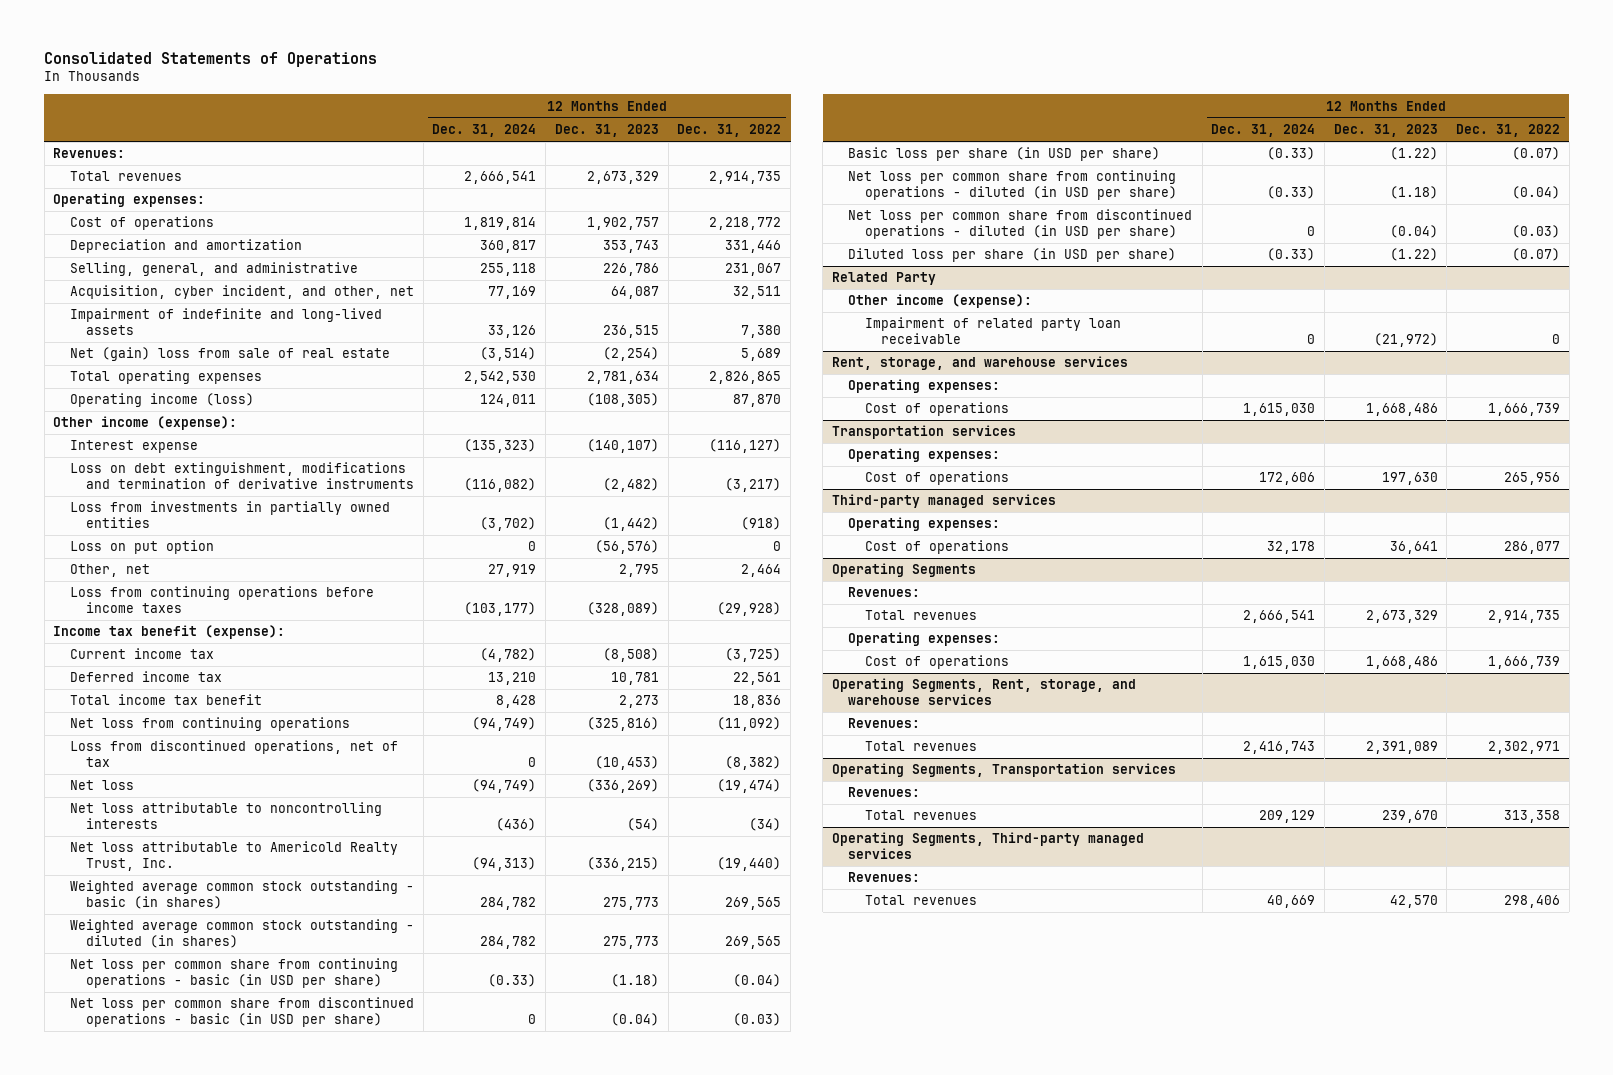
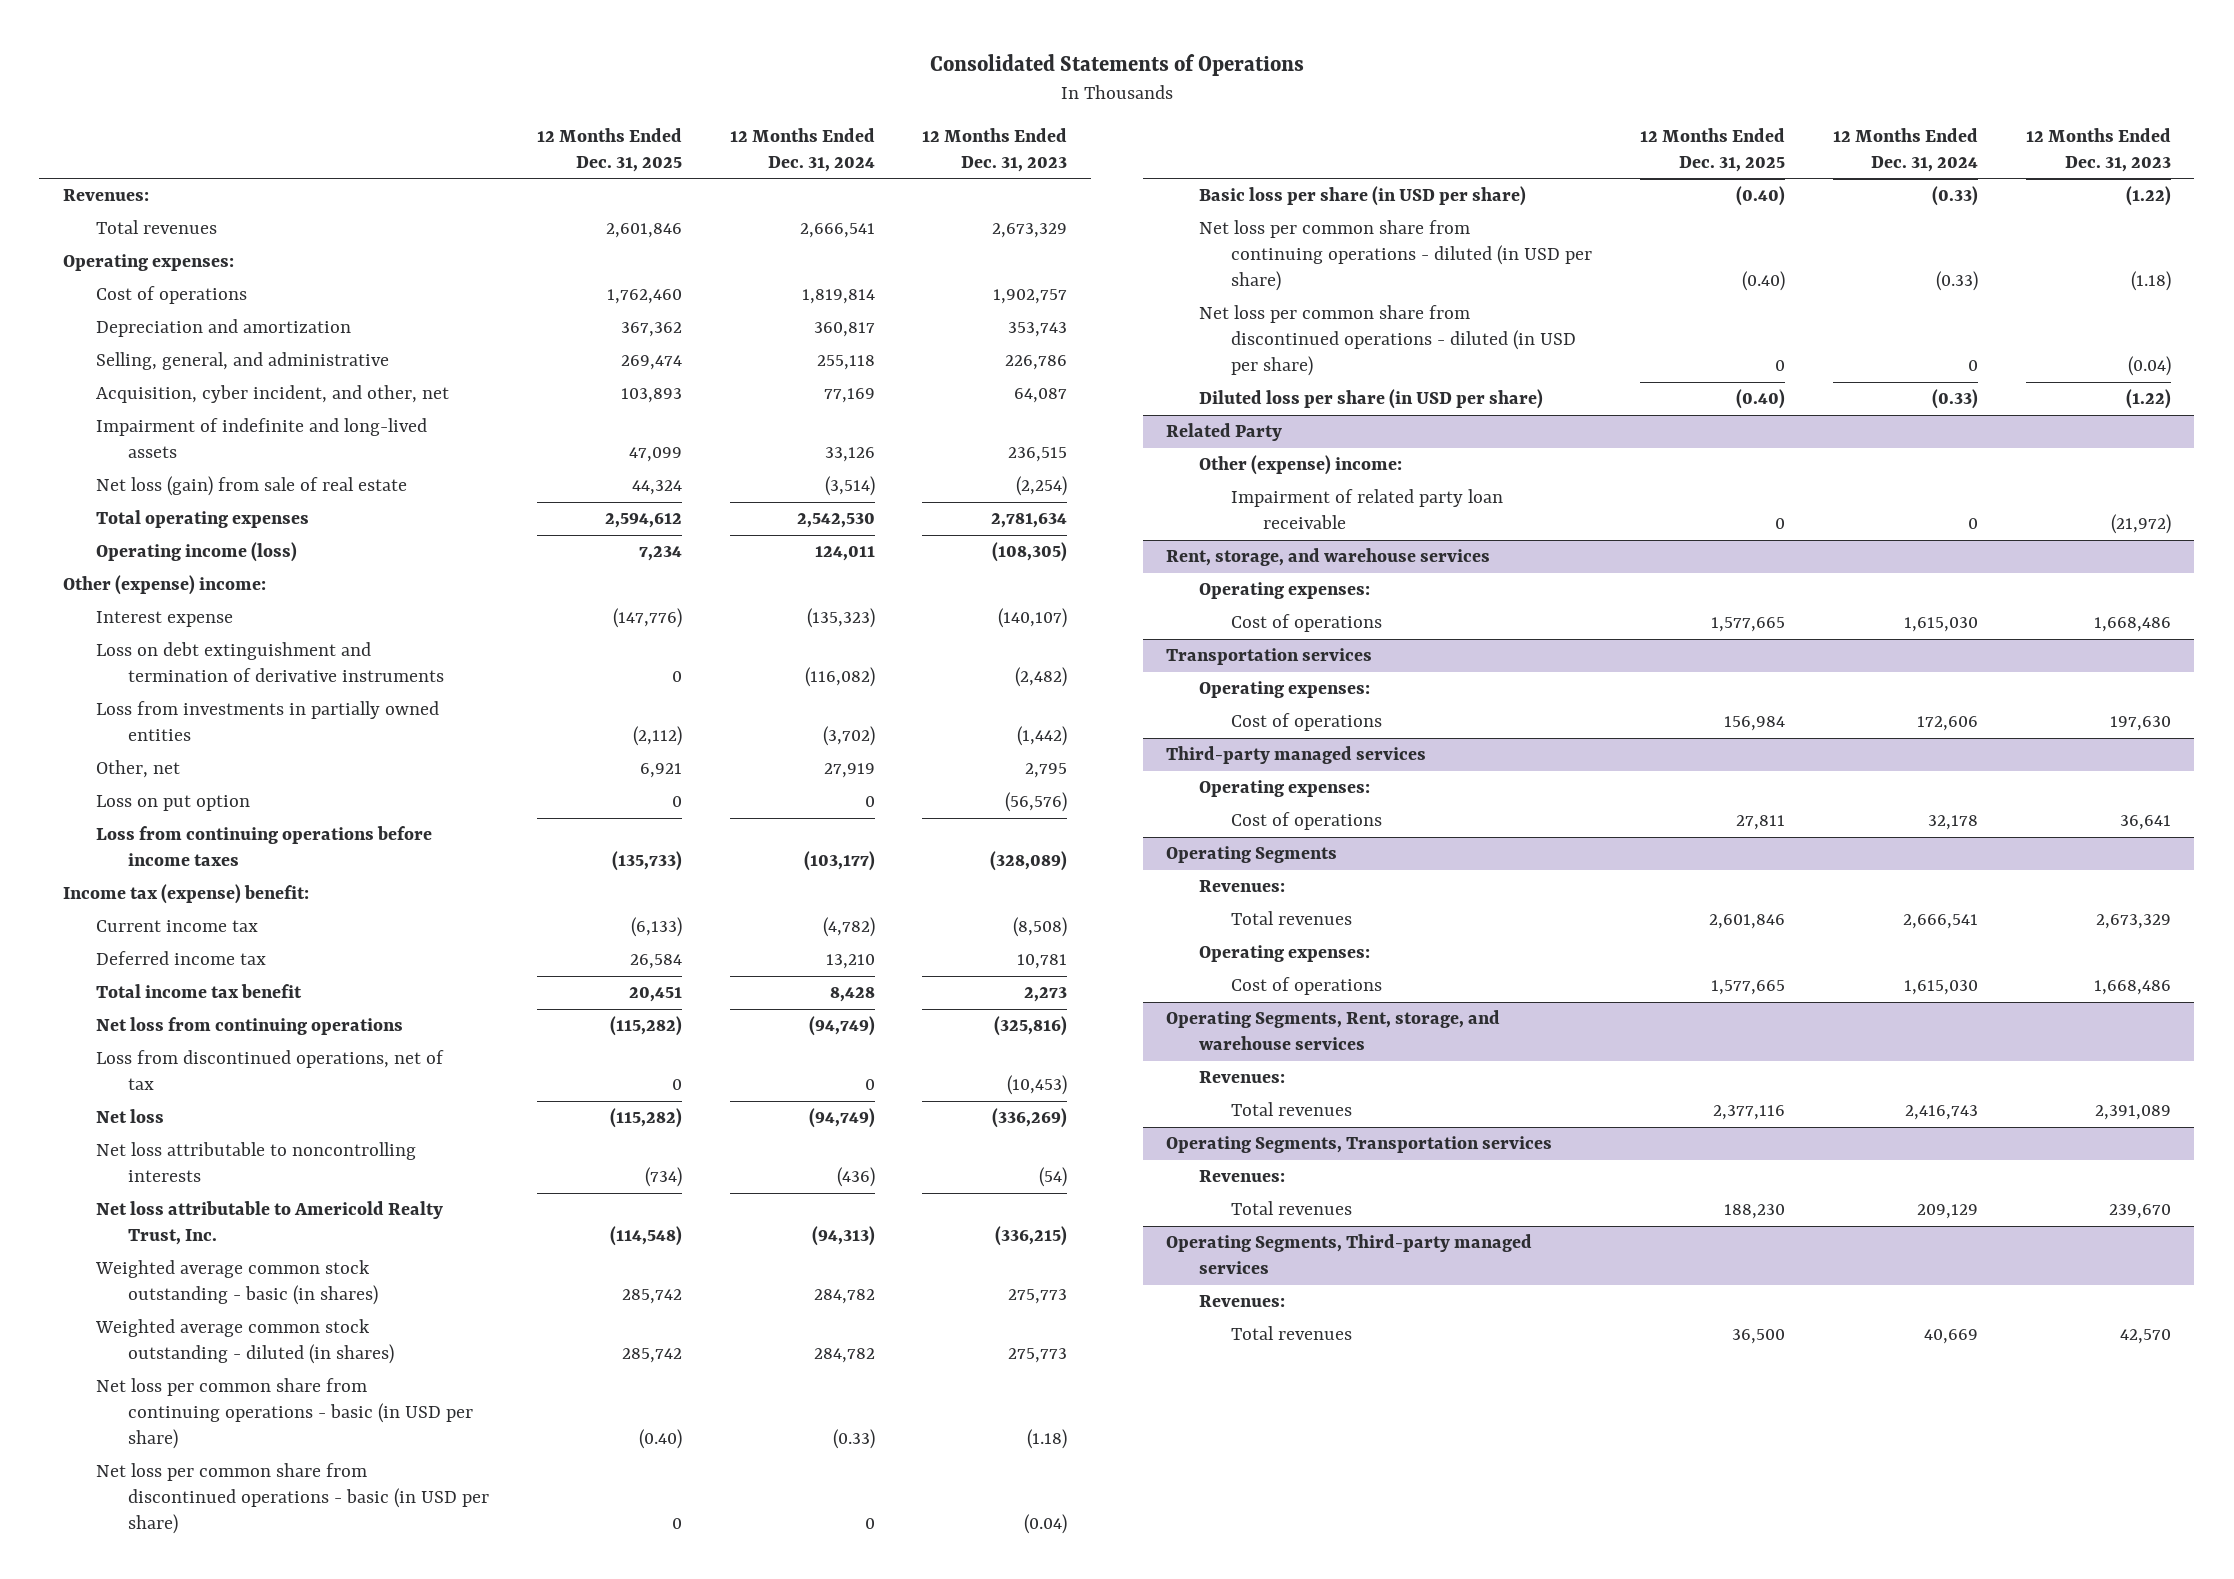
- | 12 Months Ended Dec. 31, 2024 | 12 Months Ended Dec. 31, 2023 | 12 Months Ended Dec. 31, 2022
+ | 12 Months Ended Dec. 31, 2025 | 12 Months Ended Dec. 31, 2024 | 12 Months Ended Dec. 31, 2023
- Net (gain) loss from sale of real estate | (3,514) | (2,254) | 5,689
+ Net loss (gain) from sale of real estate | 44,324 | (3,514) | (2,254)
- Other income (expense):
+ Other (expense) income:
- Loss on debt extinguishment, modifications and termination of derivative instruments | (116,082) | (2,482) | (3,217)
+ Loss on debt extinguishment and termination of derivative instruments | 0 | (116,082) | (2,482)
moved down: Loss on put option | 0 | 0 | (56,576)
- Income tax benefit (expense):
+ Income tax (expense) benefit:
@ Related Party
- Other income (expense):
+ Other (expense) income:

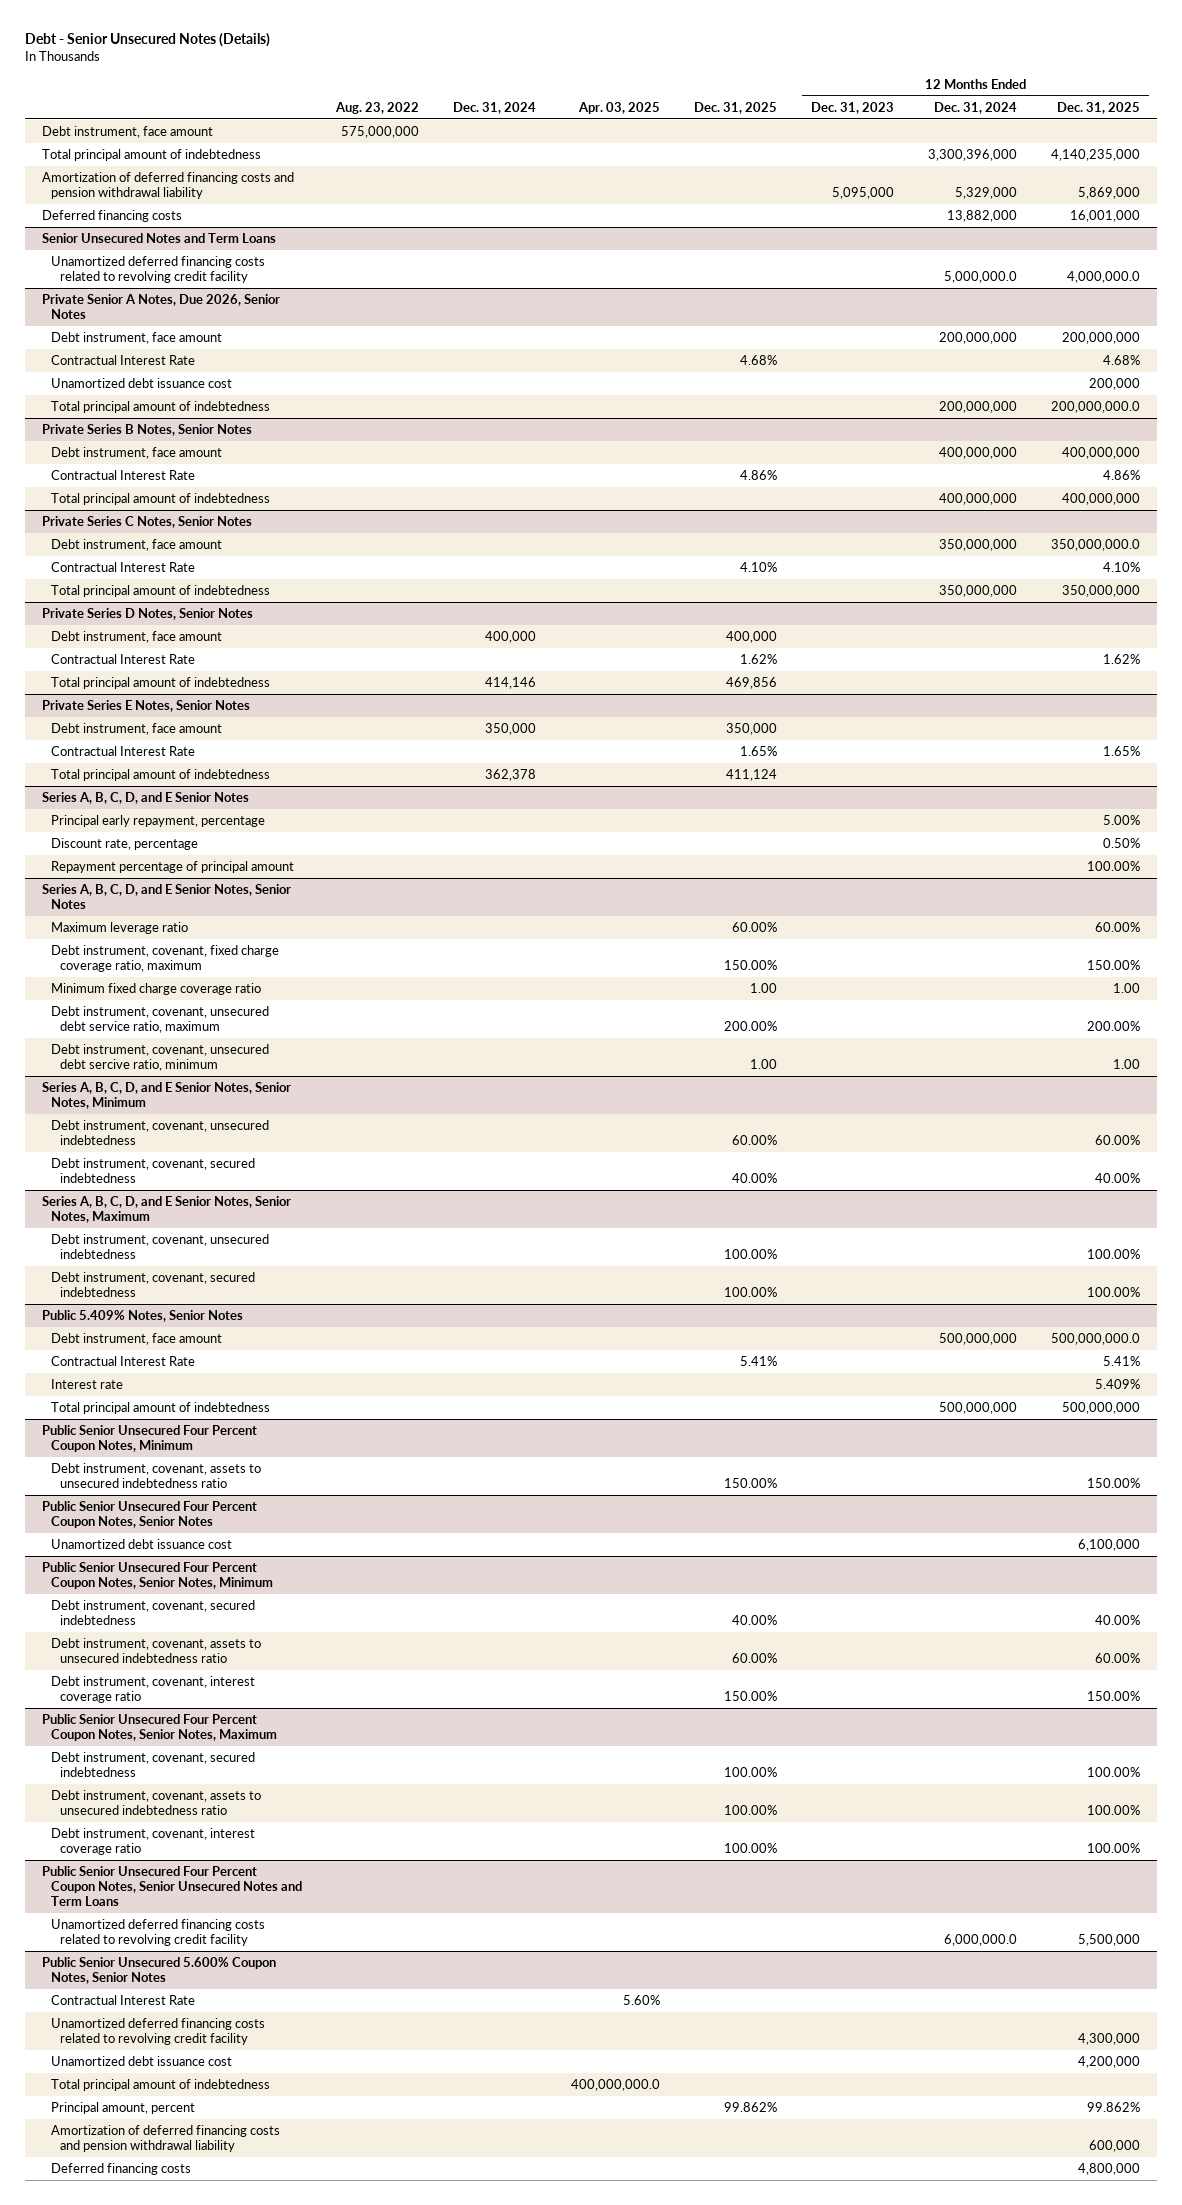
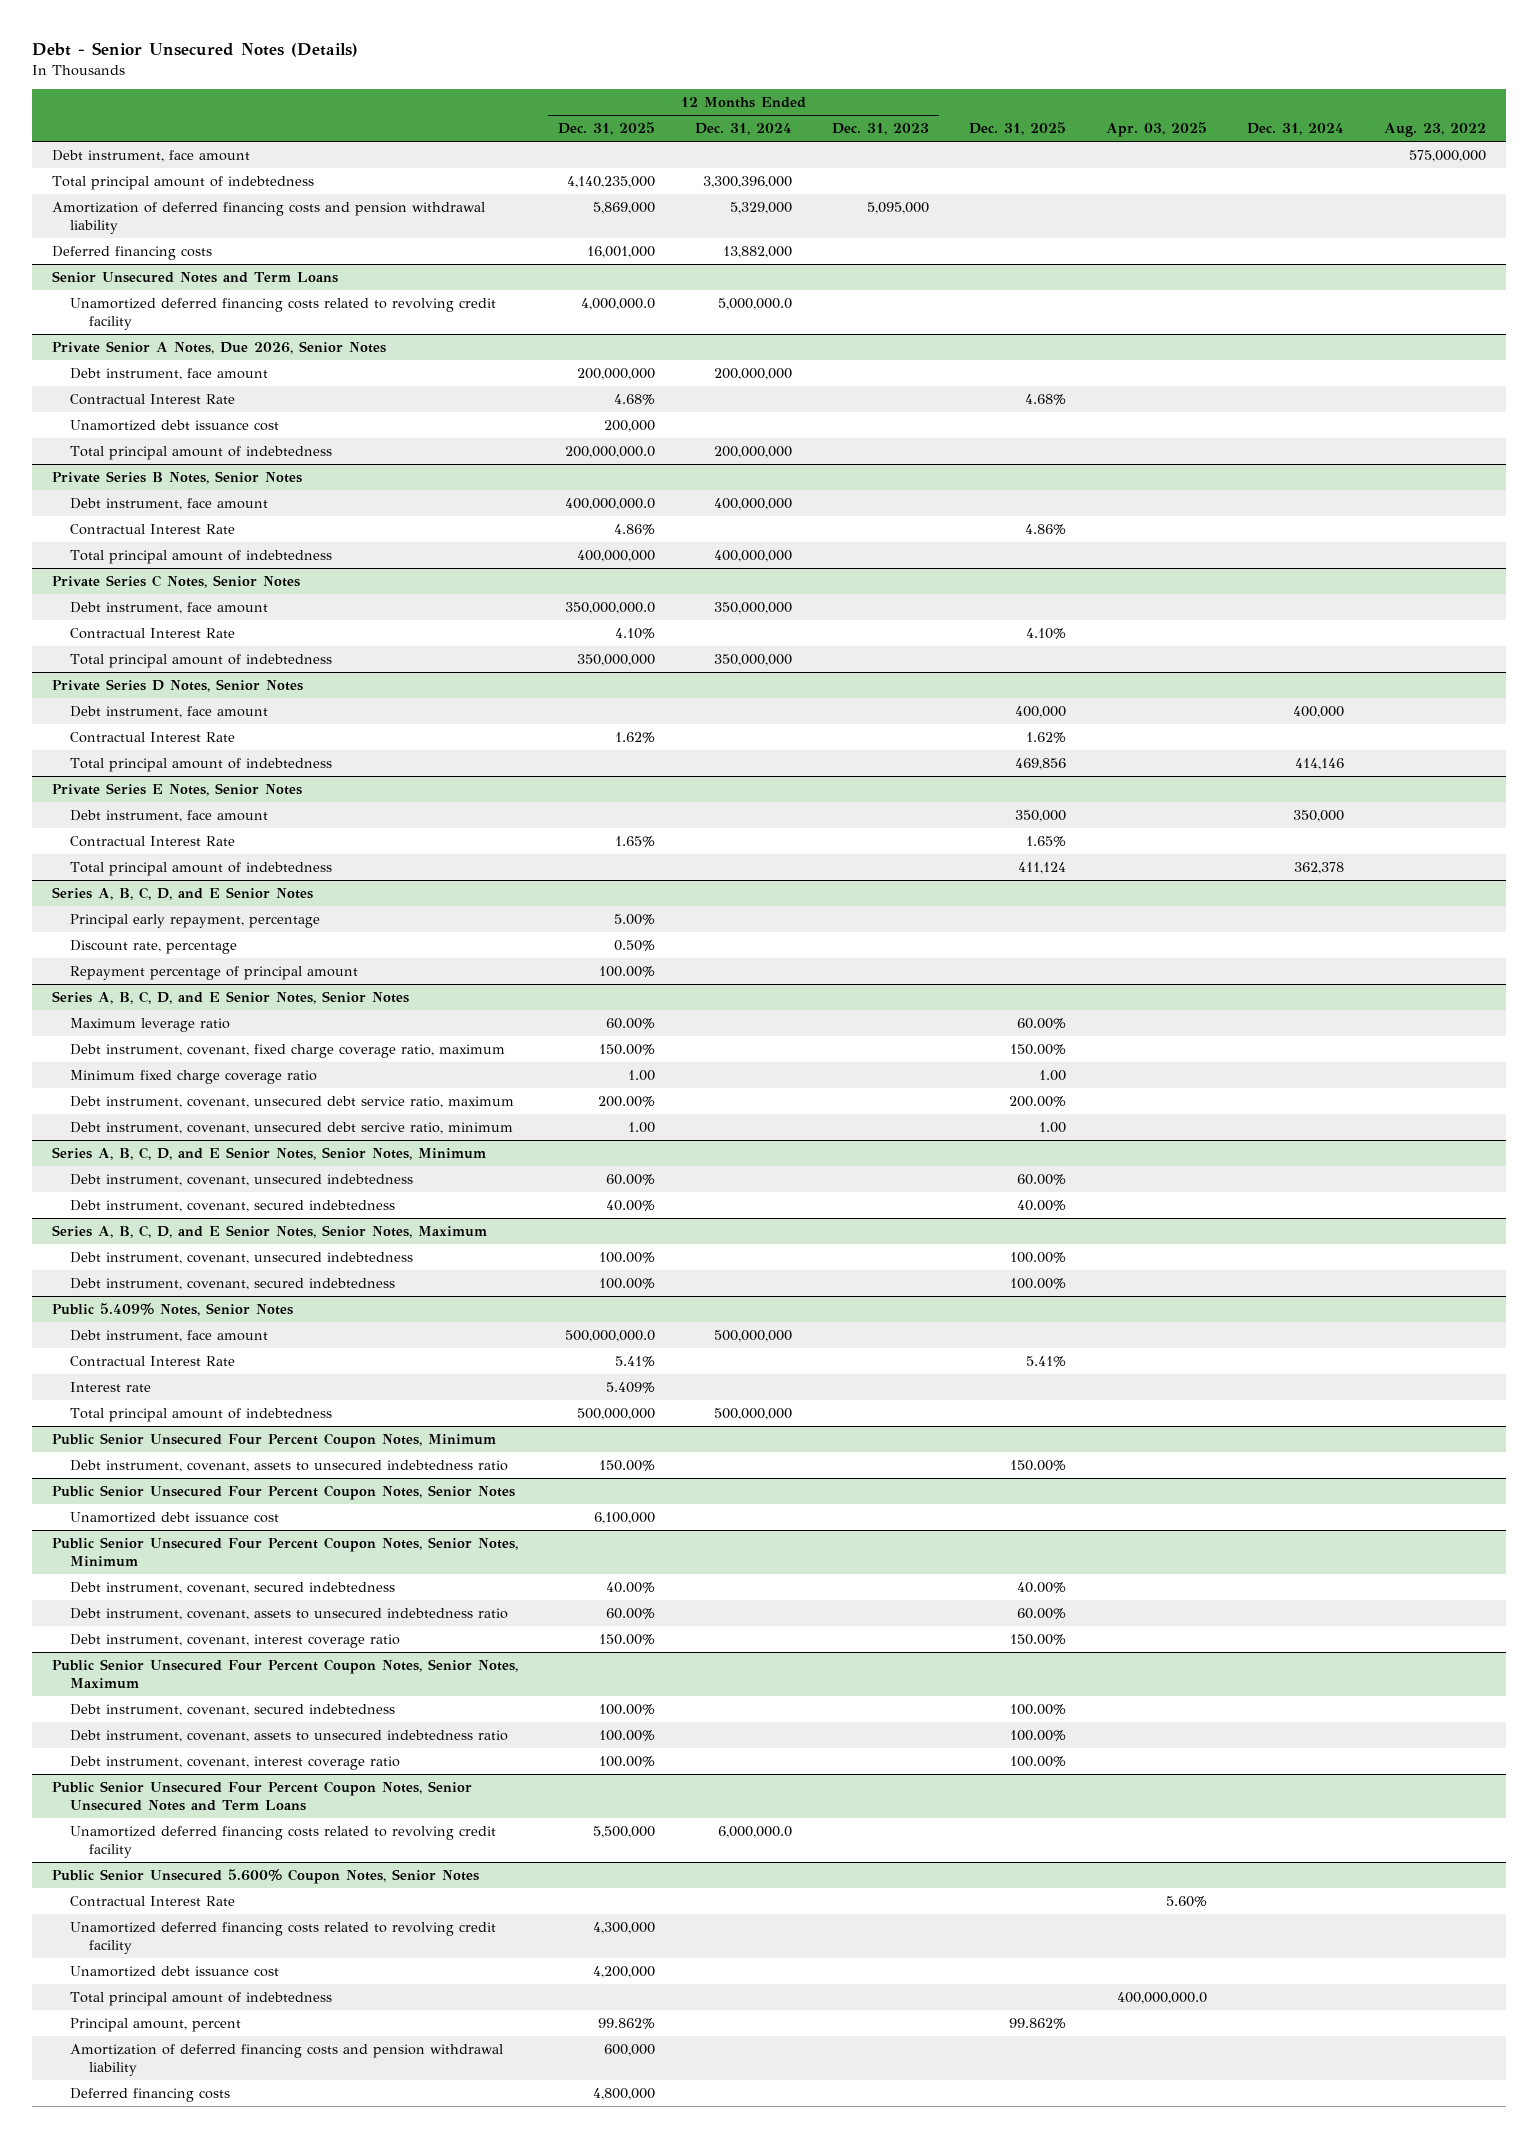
- | Aug. 23, 2022 | Dec. 31, 2024 | Apr. 03, 2025 | Dec. 31, 2025 | 12 Months Ended Dec. 31, 2023 | 12 Months Ended Dec. 31, 2024 | 12 Months Ended Dec. 31, 2025
+ | 12 Months Ended Dec. 31, 2025 | 12 Months Ended Dec. 31, 2024 | 12 Months Ended Dec. 31, 2023 | Dec. 31, 2025 | Apr. 03, 2025 | Dec. 31, 2024 | Aug. 23, 2022
@ Private Series B Notes, Senior Notes
- Debt instrument, face amount | | | | | | 400,000,000 | 400,000,000
+ Debt instrument, face amount | 400,000,000.0 | 400,000,000 | | | | |

